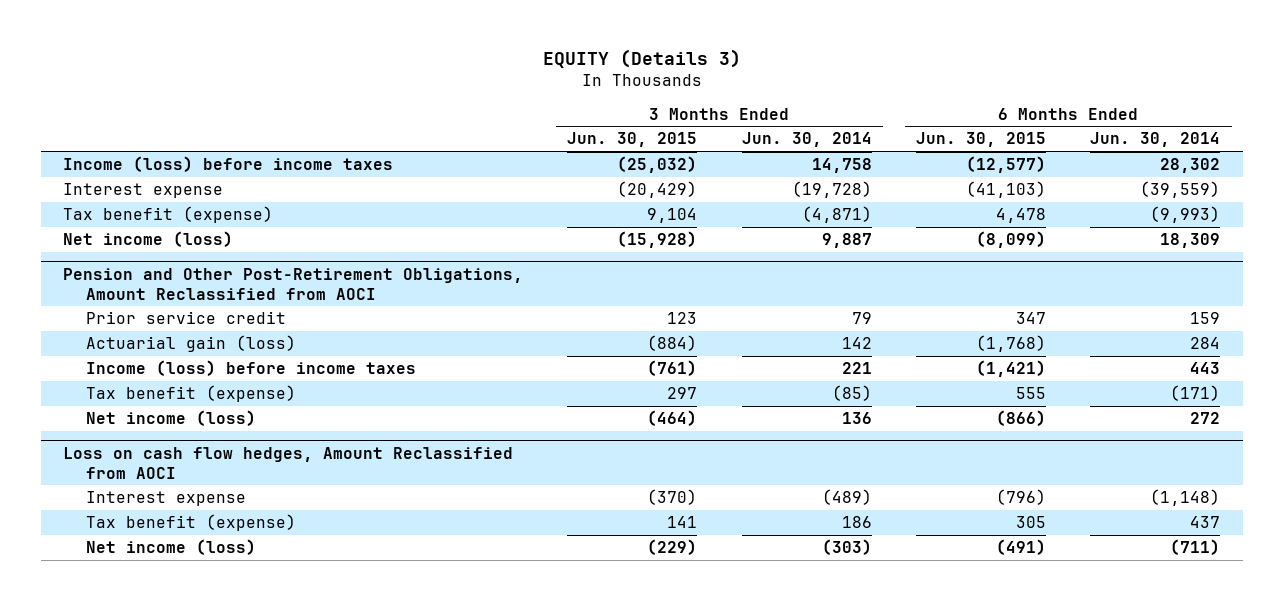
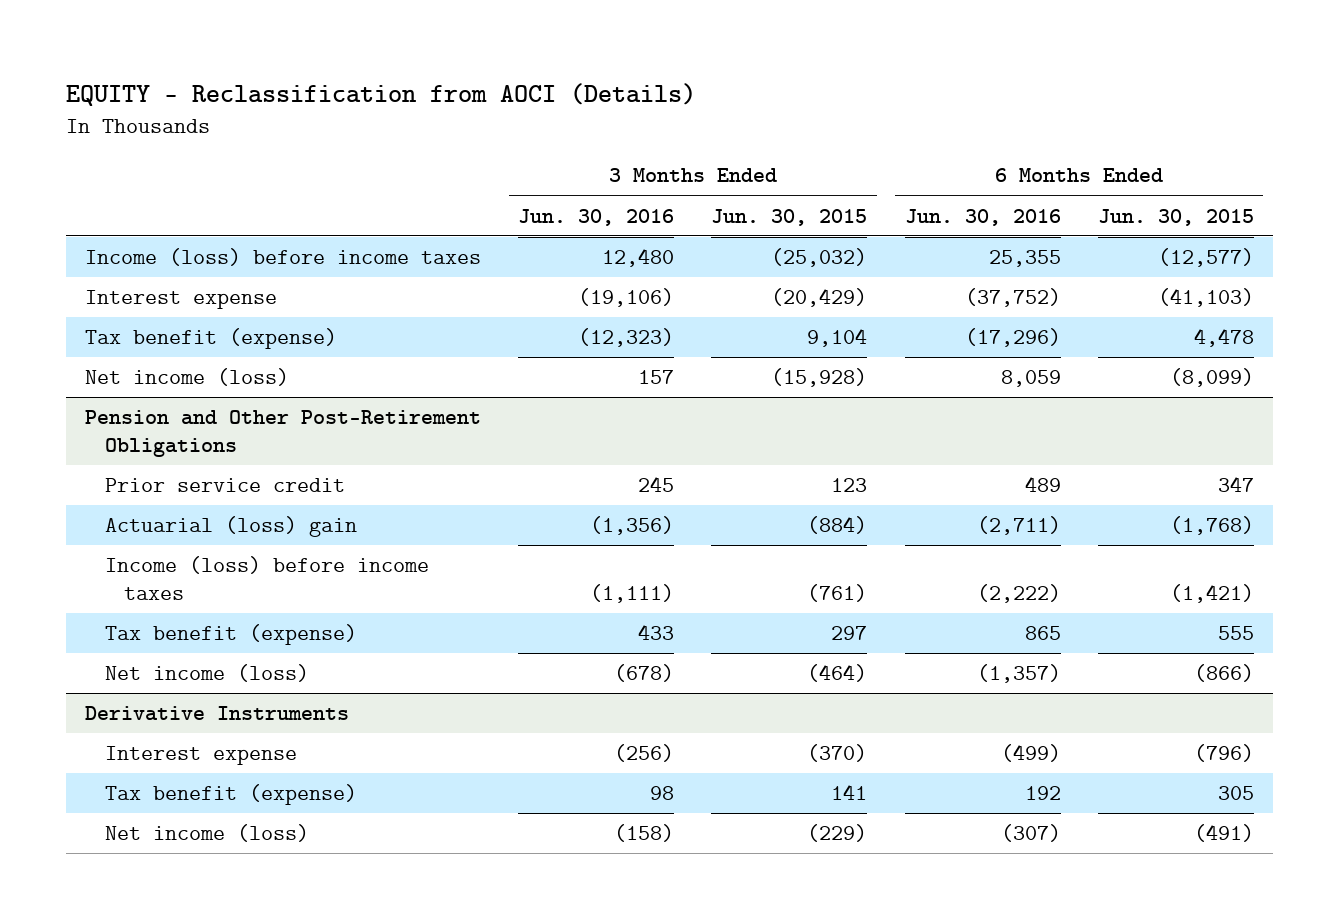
- EQUITY (Details 3)
+ EQUITY - Reclassification from AOCI (Details)
- | 3 Months Ended Jun. 30, 2015 | 3 Months Ended Jun. 30, 2014 | 6 Months Ended Jun. 30, 2015 | 6 Months Ended Jun. 30, 2014
+ | 3 Months Ended Jun. 30, 2016 | 3 Months Ended Jun. 30, 2015 | 6 Months Ended Jun. 30, 2016 | 6 Months Ended Jun. 30, 2015
- Pension and Other Post-Retirement Obligations, Amount Reclassified from AOCI
+ Pension and Other Post-Retirement Obligations
- Actuarial gain (loss) | (884) | 142 | (1,768) | 284
+ Actuarial (loss) gain | (1,356) | (884) | (2,711) | (1,768)
- Loss on cash flow hedges, Amount Reclassified from AOCI
+ Derivative Instruments

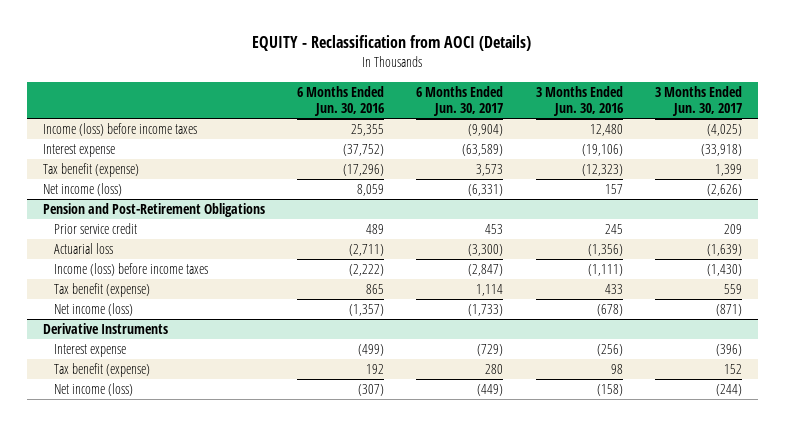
- | 3 Months Ended Jun. 30, 2016 | 3 Months Ended Jun. 30, 2015 | 6 Months Ended Jun. 30, 2016 | 6 Months Ended Jun. 30, 2015
+ | 6 Months Ended Jun. 30, 2016 | 6 Months Ended Jun. 30, 2017 | 3 Months Ended Jun. 30, 2016 | 3 Months Ended Jun. 30, 2017
- Pension and Other Post-Retirement Obligations
+ Pension and Post-Retirement Obligations
- Actuarial (loss) gain | (1,356) | (884) | (2,711) | (1,768)
+ Actuarial loss | (2,711) | (3,300) | (1,356) | (1,639)

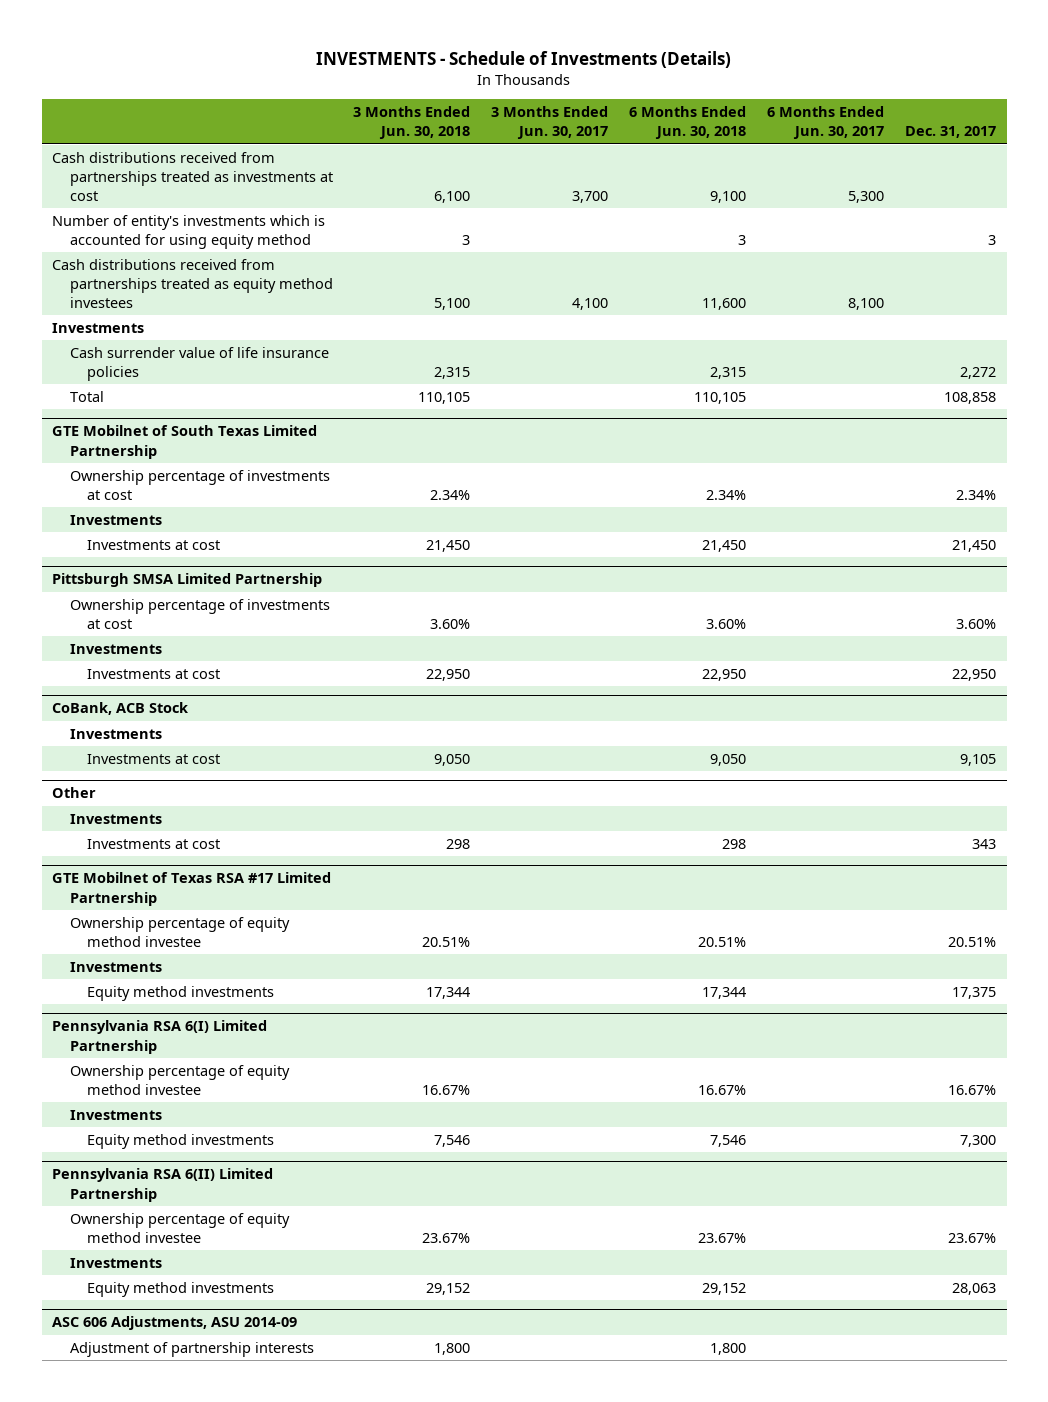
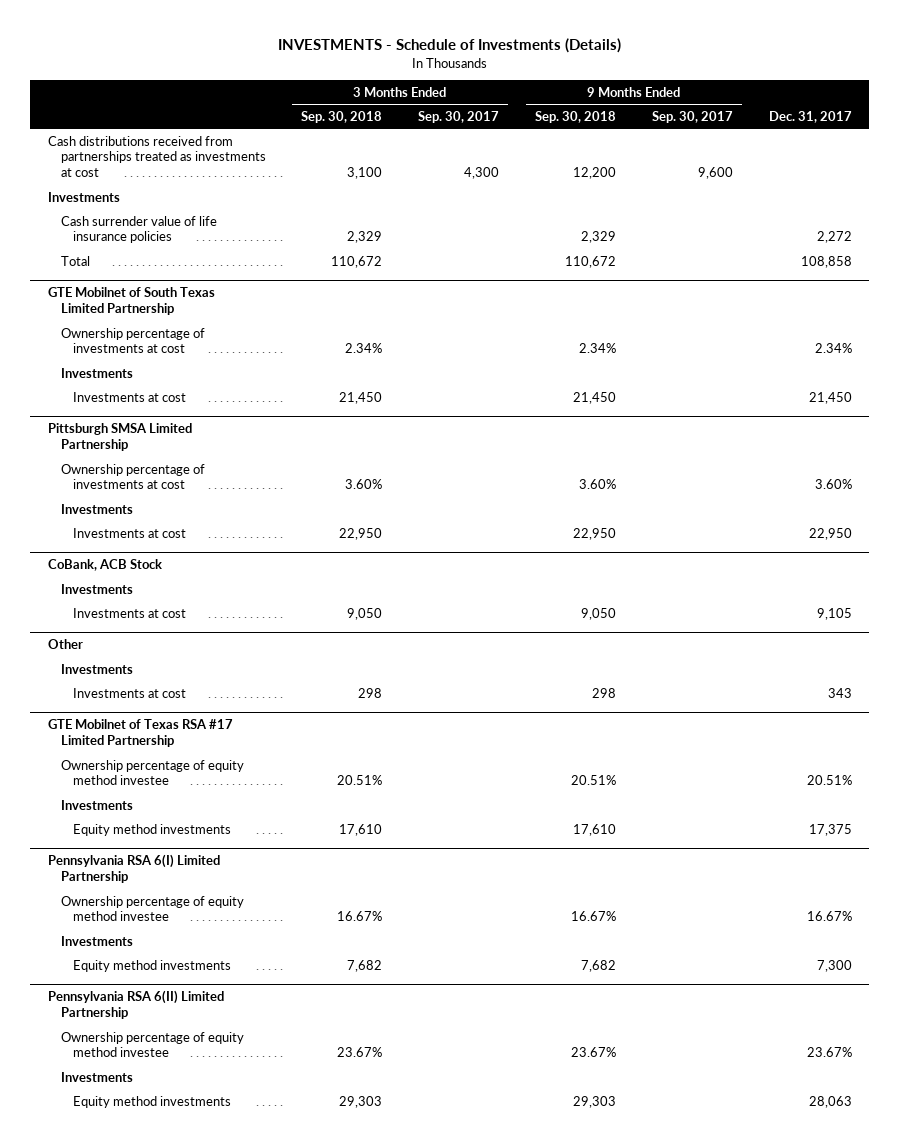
- | 3 Months Ended Jun. 30, 2018 | 3 Months Ended Jun. 30, 2017 | 6 Months Ended Jun. 30, 2018 | 6 Months Ended Jun. 30, 2017 | Dec. 31, 2017
+ | 3 Months Ended Sep. 30, 2018 | 3 Months Ended Sep. 30, 2017 | 9 Months Ended Sep. 30, 2018 | 9 Months Ended Sep. 30, 2017 | Dec. 31, 2017
- Number of entity's investments which is accounted for using equity method | 3 | | 3 | | 3
- Cash distributions received from partnerships treated as equity method investees | 5,100 | 4,100 | 11,600 | 8,100 |
- ASC 606 Adjustments, ASU 2014-09
- Adjustment of partnership interests | 1,800 | | 1,800 | |

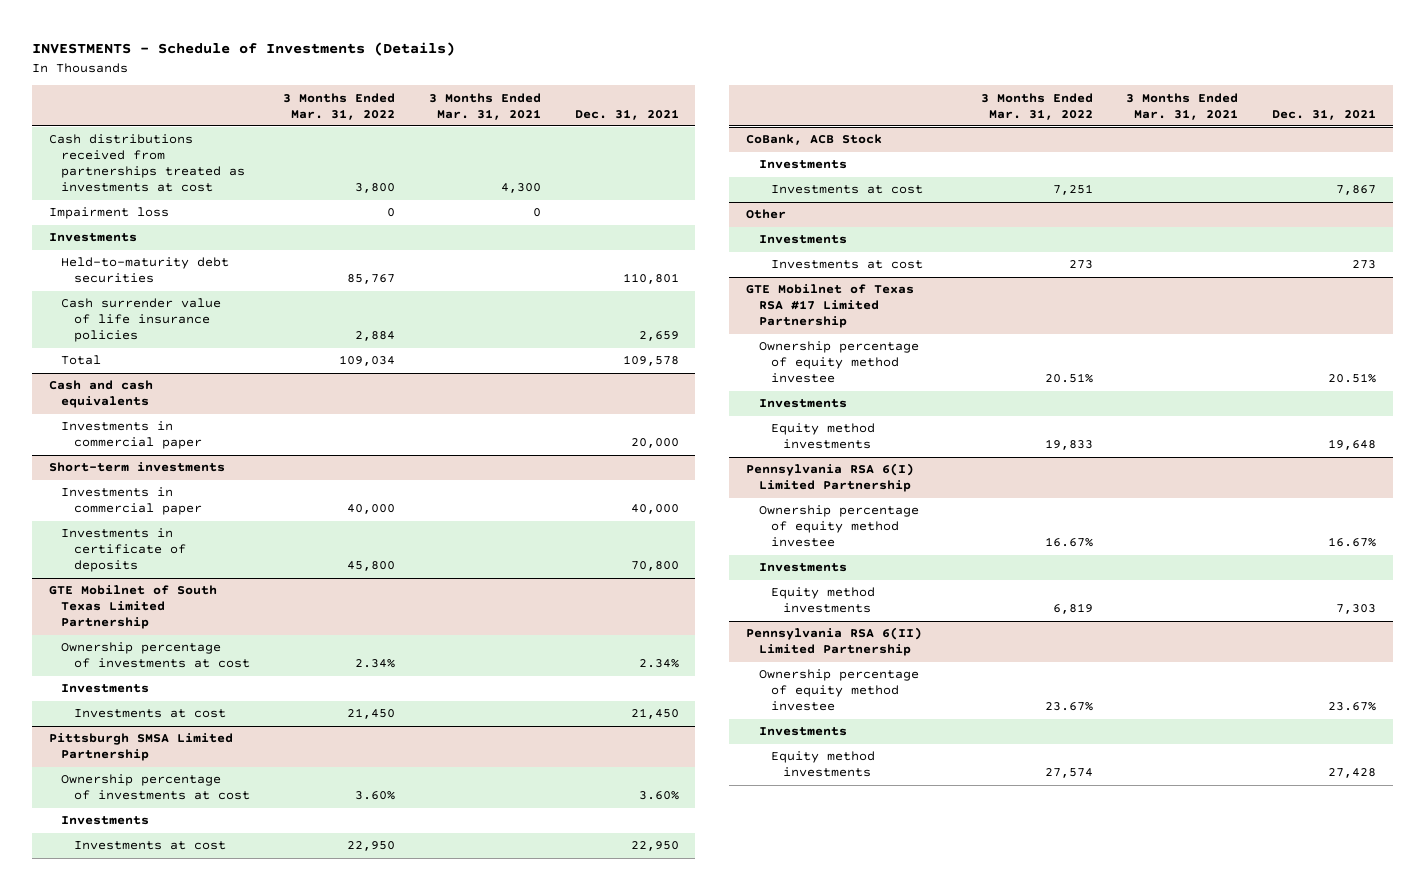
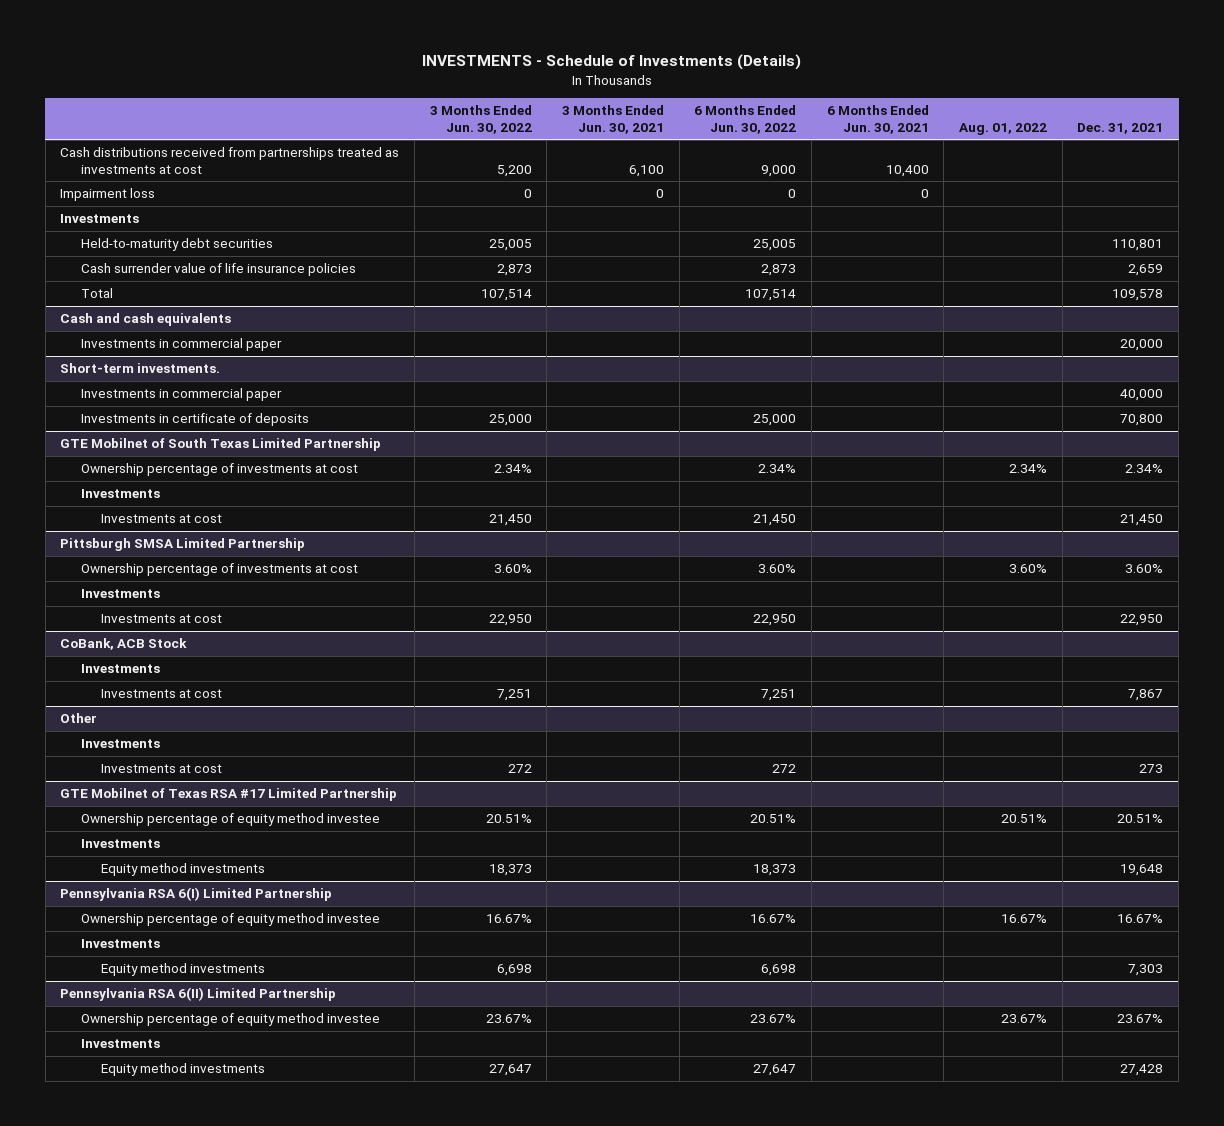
- | 3 Months Ended Mar. 31, 2022 | 3 Months Ended Mar. 31, 2021 | Dec. 31, 2021
+ | 3 Months Ended Jun. 30, 2022 | 3 Months Ended Jun. 30, 2021 | 6 Months Ended Jun. 30, 2022 | 6 Months Ended Jun. 30, 2021 | Aug. 01, 2022 | Dec. 31, 2021
- Short-term investments
+ Short-term investments.

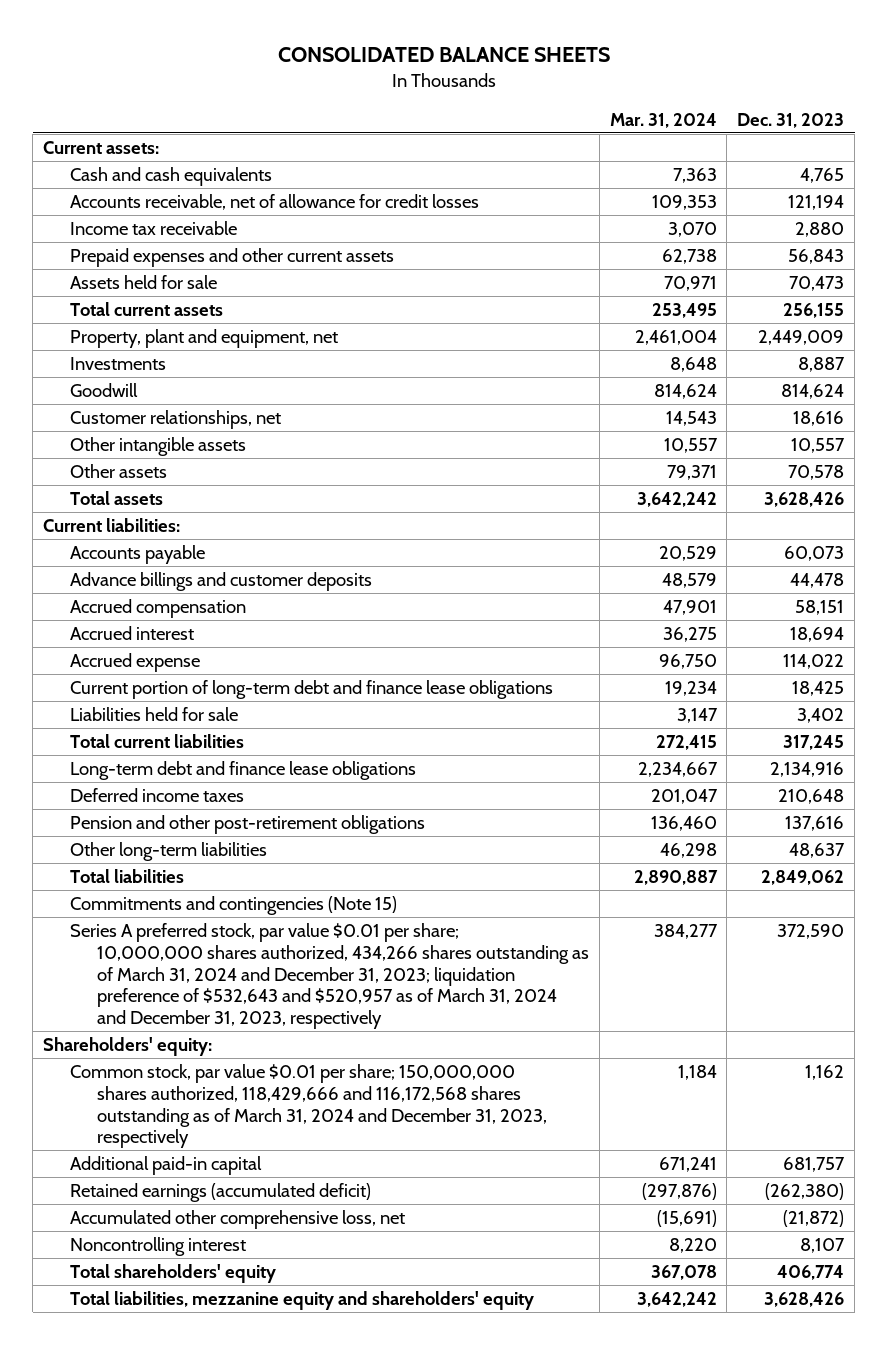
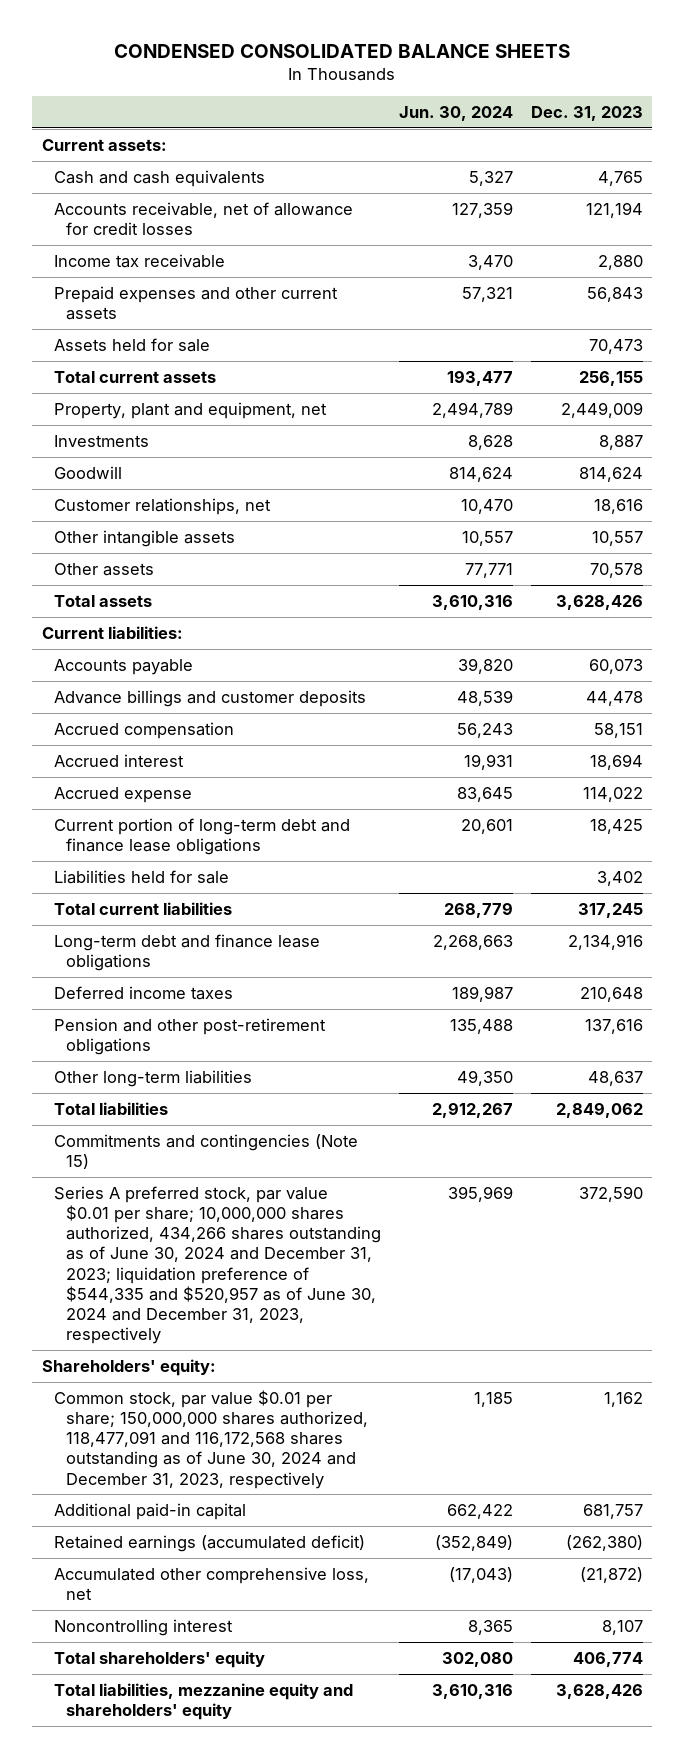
- CONSOLIDATED BALANCE SHEETS
+ CONDENSED CONSOLIDATED BALANCE SHEETS
- | Mar. 31, 2024 | Dec. 31, 2023
+ | Jun. 30, 2024 | Dec. 31, 2023
- Series A preferred stock, par value $0.01 per share; 10,000,000 shares authorized, 434,266 shares outstanding as of March 31, 2024 and December 31, 2023; liquidation preference of $532,643 and $520,957 as of March 31, 2024 and December 31, 2023, respectively | 384,277 | 372,590
+ Series A preferred stock, par value $0.01 per share; 10,000,000 shares authorized, 434,266 shares outstanding as of June 30, 2024 and December 31, 2023; liquidation preference of $544,335 and $520,957 as of June 30, 2024 and December 31, 2023, respectively | 395,969 | 372,590
- Common stock, par value $0.01 per share; 150,000,000 shares authorized, 118,429,666 and 116,172,568 shares outstanding as of March 31, 2024 and December 31, 2023, respectively | 1,184 | 1,162
+ Common stock, par value $0.01 per share; 150,000,000 shares authorized, 118,477,091 and 116,172,568 shares outstanding as of June 30, 2024 and December 31, 2023, respectively | 1,185 | 1,162

